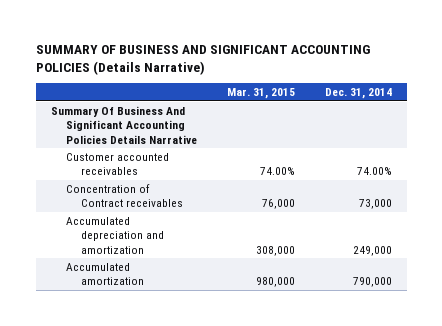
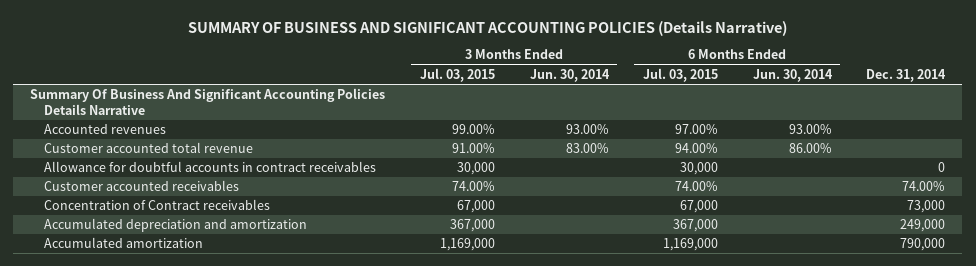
- | Mar. 31, 2015 | Dec. 31, 2014
+ | 3 Months Ended Jul. 03, 2015 | 3 Months Ended Jun. 30, 2014 | 6 Months Ended Jul. 03, 2015 | 6 Months Ended Jun. 30, 2014 | Dec. 31, 2014
+ Accounted revenues | 99.00% | 93.00% | 97.00% | 93.00% |
+ Customer accounted total revenue | 91.00% | 83.00% | 94.00% | 86.00% |
+ Allowance for doubtful accounts in contract receivables | 30,000 | | 30,000 | | 0

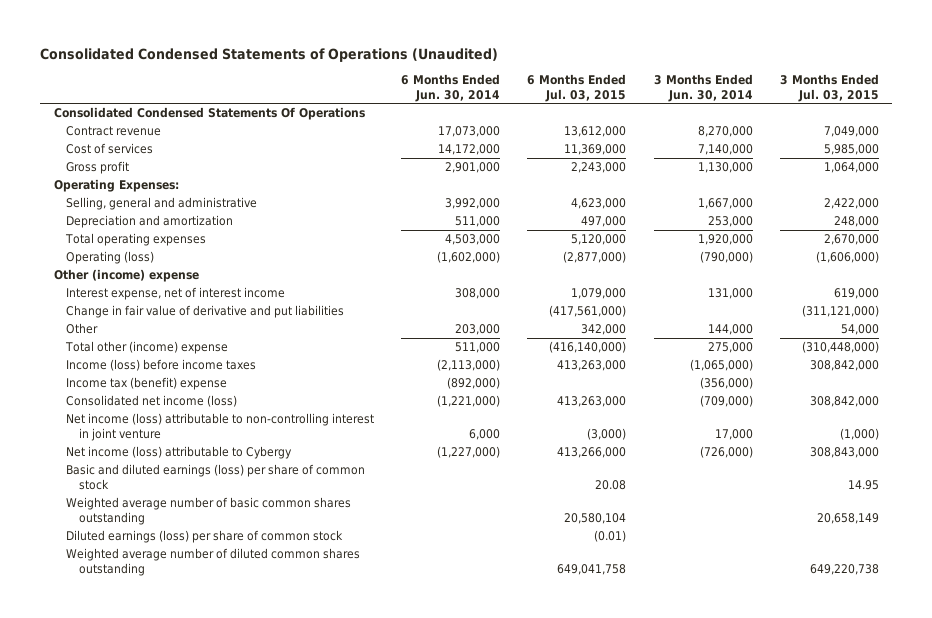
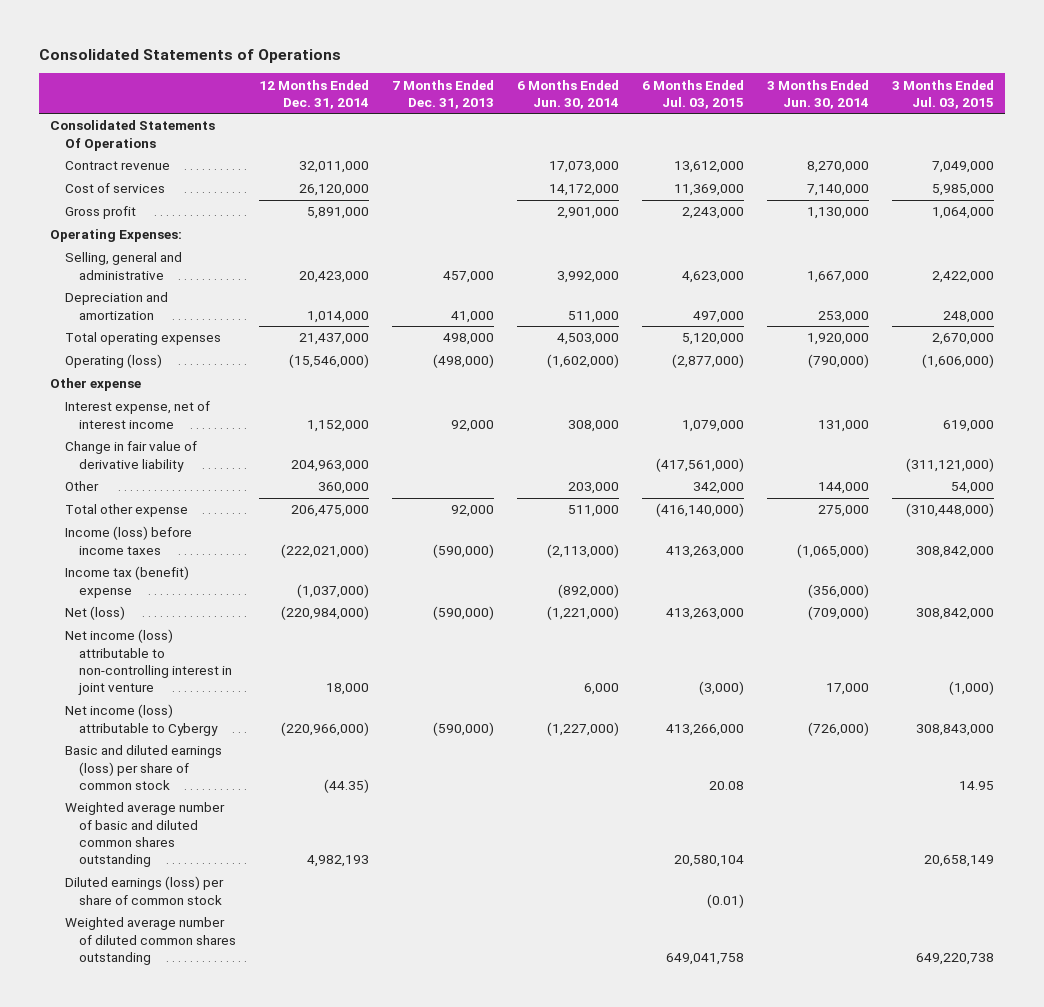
- Consolidated Condensed Statements of Operations (Unaudited)
+ Consolidated Statements of Operations
- | 6 Months Ended Jun. 30, 2014 | 6 Months Ended Jul. 03, 2015 | 3 Months Ended Jun. 30, 2014 | 3 Months Ended Jul. 03, 2015
+ | 12 Months Ended Dec. 31, 2014 | 7 Months Ended Dec. 31, 2013 | 6 Months Ended Jun. 30, 2014 | 6 Months Ended Jul. 03, 2015 | 3 Months Ended Jun. 30, 2014 | 3 Months Ended Jul. 03, 2015
- Consolidated Condensed Statements Of Operations
+ Consolidated Statements Of Operations
- Other (income) expense
+ Other expense
- Change in fair value of derivative and put liabilities | | (417,561,000) | | (311,121,000)
+ Change in fair value of derivative liability | 204,963,000 | | | (417,561,000) | | (311,121,000)
- Total other (income) expense | 511,000 | (416,140,000) | 275,000 | (310,448,000)
+ Total other expense | 206,475,000 | 92,000 | 511,000 | (416,140,000) | 275,000 | (310,448,000)
- Consolidated net income (loss) | (1,221,000) | 413,263,000 | (709,000) | 308,842,000
+ Net (loss) | (220,984,000) | (590,000) | (1,221,000) | 413,263,000 | (709,000) | 308,842,000
- Weighted average number of basic common shares outstanding | | 20,580,104 | | 20,658,149
+ Weighted average number of basic and diluted common shares outstanding | 4,982,193 | | | 20,580,104 | | 20,658,149

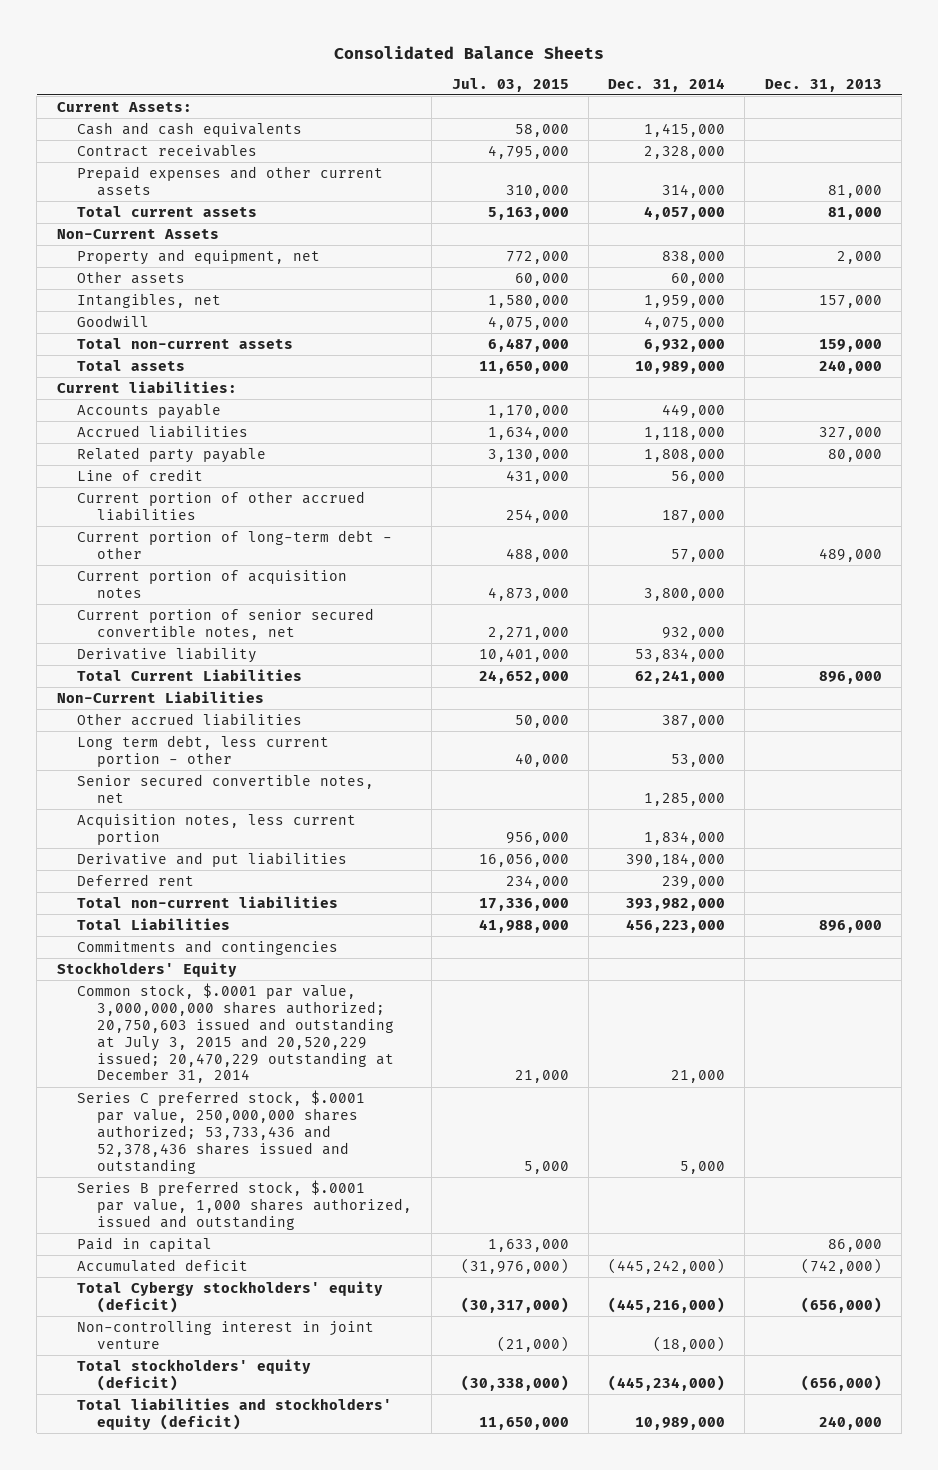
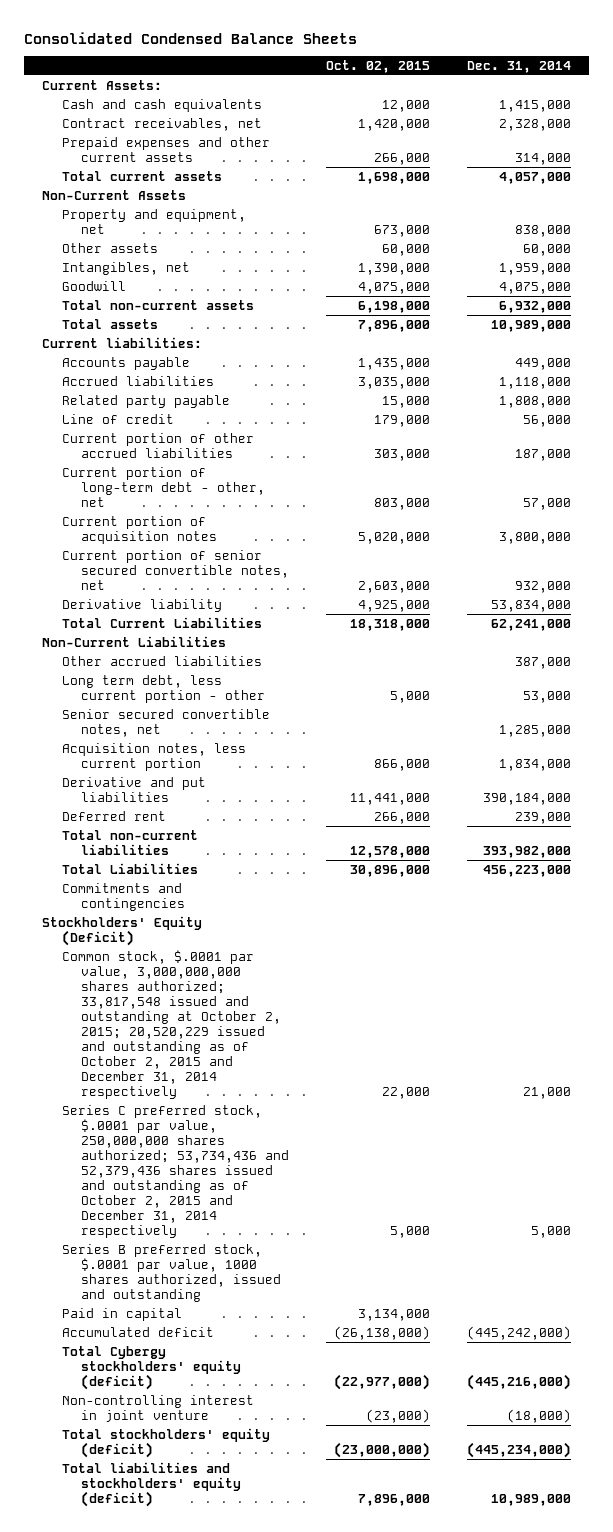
- Consolidated Balance Sheets
+ Consolidated Condensed Balance Sheets
- | Jul. 03, 2015 | Dec. 31, 2014 | Dec. 31, 2013
+ | Oct. 02, 2015 | Dec. 31, 2014
- Contract receivables | 4,795,000 | 2,328,000 |
+ Contract receivables, net | 1,420,000 | 2,328,000
- Current portion of long-term debt - other | 488,000 | 57,000 | 489,000
+ Current portion of long-term debt - other, net | 803,000 | 57,000
- Stockholders' Equity
- Common stock, $.0001 par value, 3,000,000,000 shares authorized; 20,750,603 issued and outstanding at July 3, 2015 and 20,520,229 issued; 20,470,229 outstanding at December 31, 2014 | 21,000 | 21,000 |
- Series C preferred stock, $.0001 par value, 250,000,000 shares authorized; 53,733,436 and 52,378,436 shares issued and outstanding | 5,000 | 5,000 |
- Series B preferred stock, $.0001 par value, 1,000 shares authorized, issued and outstanding
+ Stockholders' Equity (Deficit)
+ Common stock, $.0001 par value, 3,000,000,000 shares authorized; 33,817,548 issued and outstanding at October 2, 2015; 20,520,229 issued and outstanding as of October 2, 2015 and December 31, 2014 respectively | 22,000 | 21,000
+ Series C preferred stock, $.0001 par value, 250,000,000 shares authorized; 53,734,436 and 52,379,436 shares issued and outstanding as of October 2, 2015 and December 31, 2014 respectively | 5,000 | 5,000
+ Series B preferred stock, $.0001 par value, 1000 shares authorized, issued and outstanding

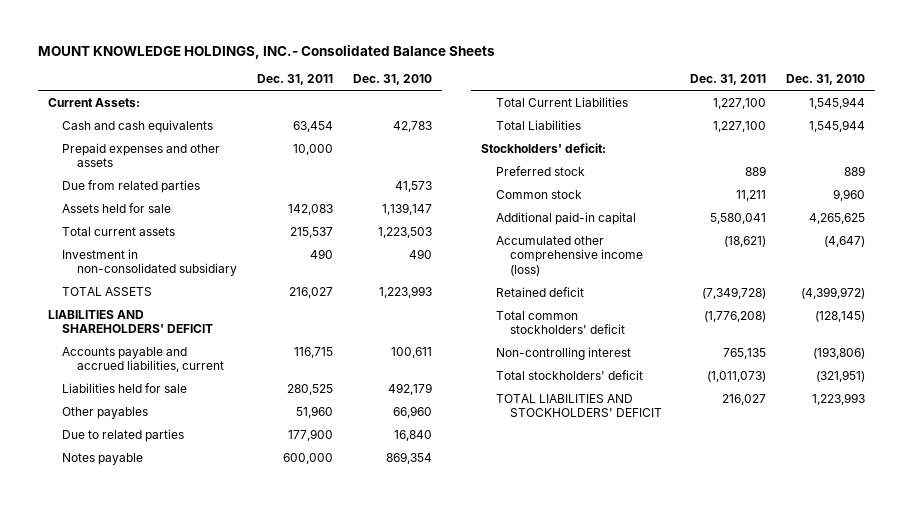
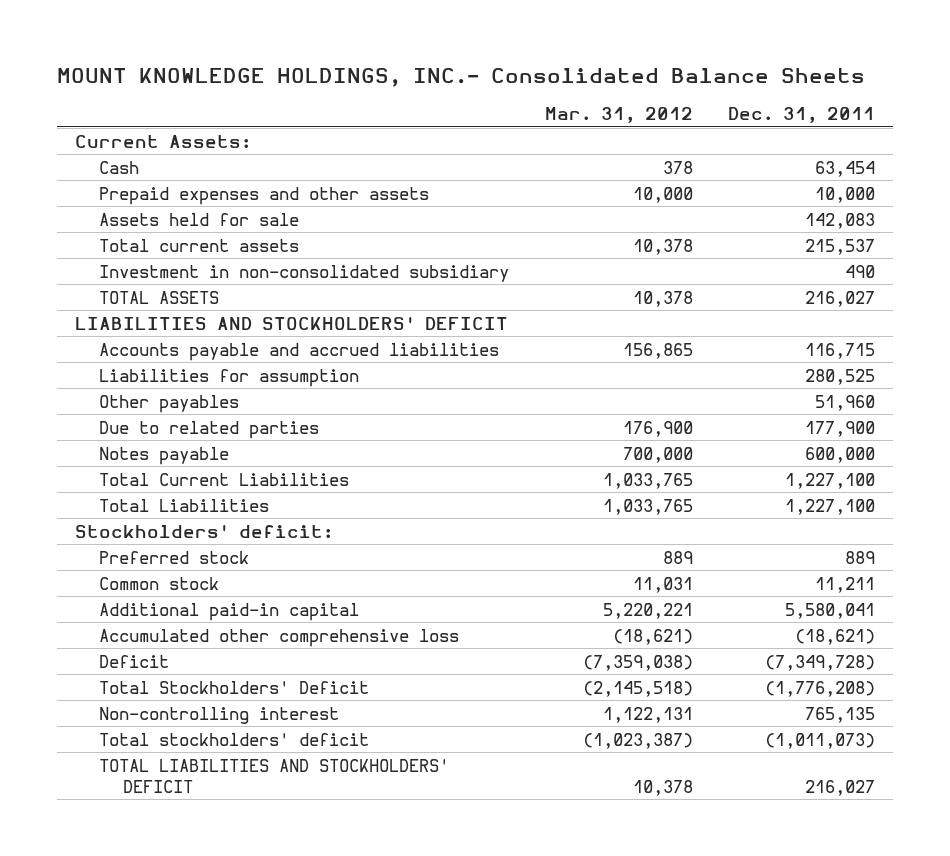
- | Dec. 31, 2011 | Dec. 31, 2010
+ | Mar. 31, 2012 | Dec. 31, 2011
- Cash and cash equivalents | 63,454 | 42,783
+ Cash | 378 | 63,454
- Due from related parties | | 41,573
- LIABILITIES AND SHAREHOLDERS' DEFICIT
- Accounts payable and accrued liabilities, current | 116,715 | 100,611
- Liabilities held for sale | 280,525 | 492,179
+ LIABILITIES AND STOCKHOLDERS' DEFICIT
+ Accounts payable and accrued liabilities | 156,865 | 116,715
+ Liabilities for assumption | | 280,525
- Accumulated other comprehensive income (loss) | (18,621) | (4,647)
- Retained deficit | (7,349,728) | (4,399,972)
- Total common stockholders' deficit | (1,776,208) | (128,145)
+ Accumulated other comprehensive loss | (18,621) | (18,621)
+ Deficit | (7,359,038) | (7,349,728)
+ Total Stockholders' Deficit | (2,145,518) | (1,776,208)

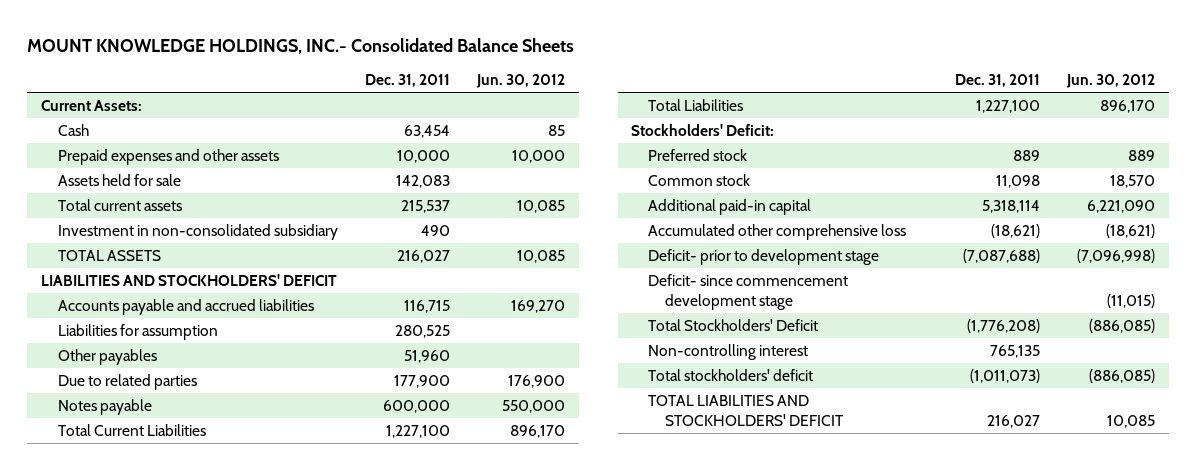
- | Mar. 31, 2012 | Dec. 31, 2011
+ | Dec. 31, 2011 | Jun. 30, 2012
- Stockholders' deficit:
+ Stockholders' Deficit:
- Common stock | 11,031 | 11,211
- Additional paid-in capital | 5,220,221 | 5,580,041
+ Common stock | 11,098 | 18,570
+ Additional paid-in capital | 5,318,114 | 6,221,090
- Deficit | (7,359,038) | (7,349,728)
+ Deficit- prior to development stage | (7,087,688) | (7,096,998)
+ Deficit- since commencement development stage | | (11,015)

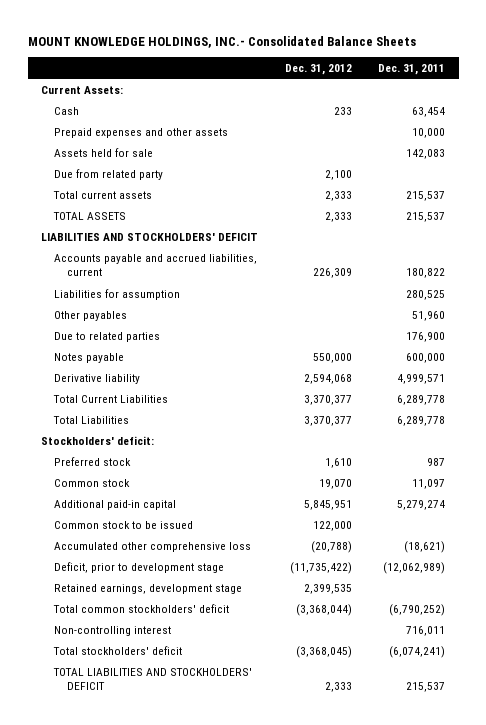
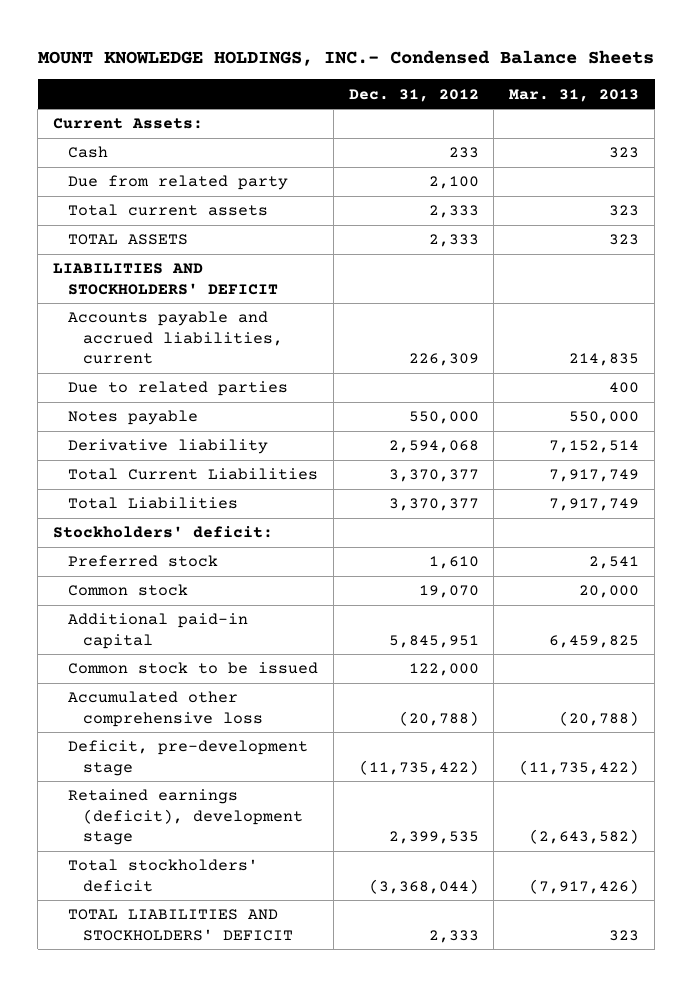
- MOUNT KNOWLEDGE HOLDINGS, INC.- Consolidated Balance Sheets
+ MOUNT KNOWLEDGE HOLDINGS, INC.- Condensed Balance Sheets
- | Dec. 31, 2012 | Dec. 31, 2011
+ | Dec. 31, 2012 | Mar. 31, 2013
- Prepaid expenses and other assets | | 10,000
- Assets held for sale | | 142,083
- Liabilities for assumption | | 280,525
- Other payables | | 51,960
- Deficit, prior to development stage | (11,735,422) | (12,062,989)
- Retained earnings, development stage | 2,399,535 |
- Total common stockholders' deficit | (3,368,044) | (6,790,252)
- Non-controlling interest | | 716,011
- Total stockholders' deficit | (3,368,045) | (6,074,241)
+ Deficit, pre-development stage | (11,735,422) | (11,735,422)
+ Retained earnings (deficit), development stage | 2,399,535 | (2,643,582)
+ Total stockholders' deficit | (3,368,044) | (7,917,426)

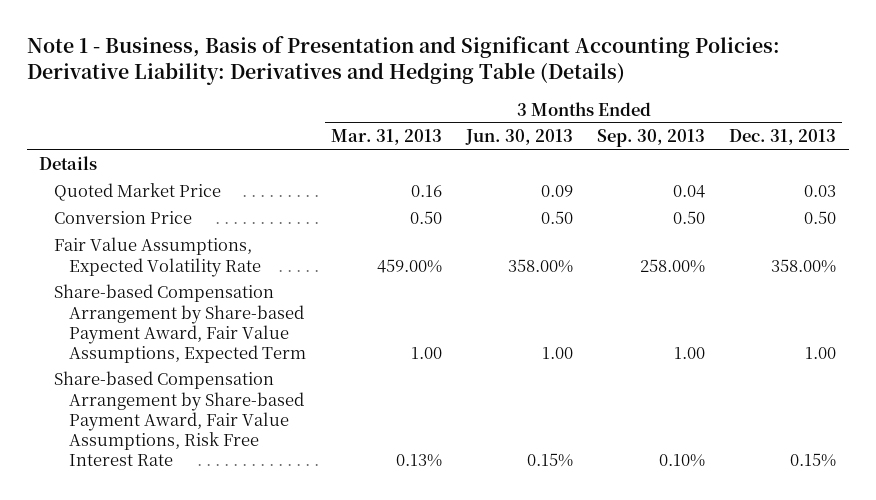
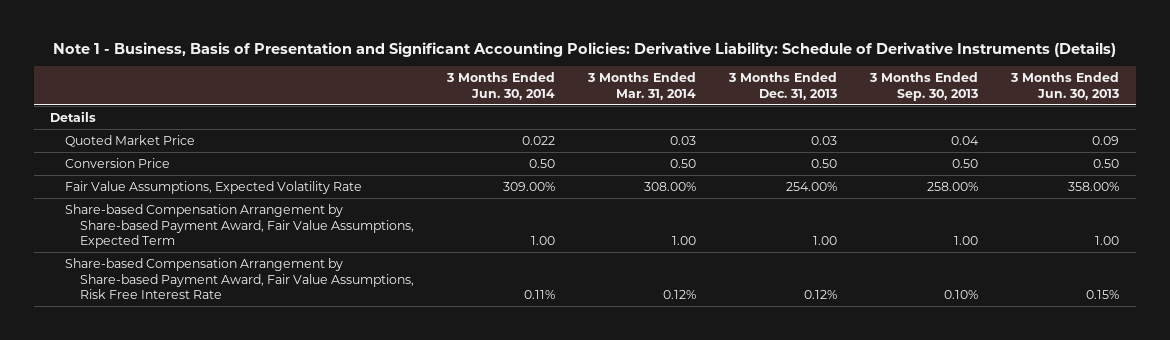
- Note 1 - Business, Basis of Presentation and Significant Accounting Policies: Derivative Liability: Derivatives and Hedging Table (Details)
+ Note 1 - Business, Basis of Presentation and Significant Accounting Policies: Derivative Liability: Schedule of Derivative Instruments (Details)
- | 3 Months Ended Mar. 31, 2013 | 3 Months Ended Jun. 30, 2013 | 3 Months Ended Sep. 30, 2013 | 3 Months Ended Dec. 31, 2013
+ | 3 Months Ended Jun. 30, 2014 | 3 Months Ended Mar. 31, 2014 | 3 Months Ended Dec. 31, 2013 | 3 Months Ended Sep. 30, 2013 | 3 Months Ended Jun. 30, 2013
- Fair Value Assumptions, Expected Volatility Rate | 459.00% | 358.00% | 258.00% | 358.00%
+ Fair Value Assumptions, Expected Volatility Rate | 309.00% | 308.00% | 254.00% | 258.00% | 358.00%
- Share-based Compensation Arrangement by Share-based Payment Award, Fair Value Assumptions, Risk Free Interest Rate | 0.13% | 0.15% | 0.10% | 0.15%
+ Share-based Compensation Arrangement by Share-based Payment Award, Fair Value Assumptions, Risk Free Interest Rate | 0.11% | 0.12% | 0.12% | 0.10% | 0.15%

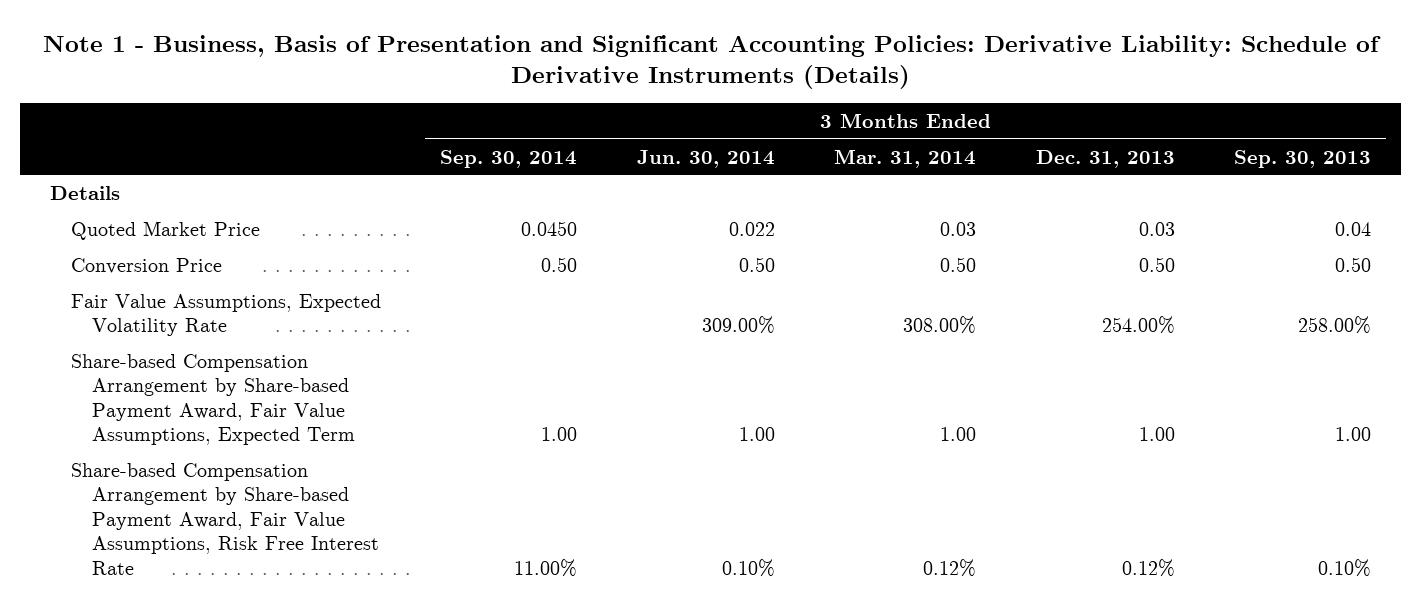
- | 3 Months Ended Jun. 30, 2014 | 3 Months Ended Mar. 31, 2014 | 3 Months Ended Dec. 31, 2013 | 3 Months Ended Sep. 30, 2013 | 3 Months Ended Jun. 30, 2013
+ | 3 Months Ended Sep. 30, 2014 | 3 Months Ended Jun. 30, 2014 | 3 Months Ended Mar. 31, 2014 | 3 Months Ended Dec. 31, 2013 | 3 Months Ended Sep. 30, 2013
- Share-based Compensation Arrangement by Share-based Payment Award, Fair Value Assumptions, Risk Free Interest Rate | 0.11% | 0.12% | 0.12% | 0.10% | 0.15%
+ Share-based Compensation Arrangement by Share-based Payment Award, Fair Value Assumptions, Risk Free Interest Rate | 11.00% | 0.10% | 0.12% | 0.12% | 0.10%

